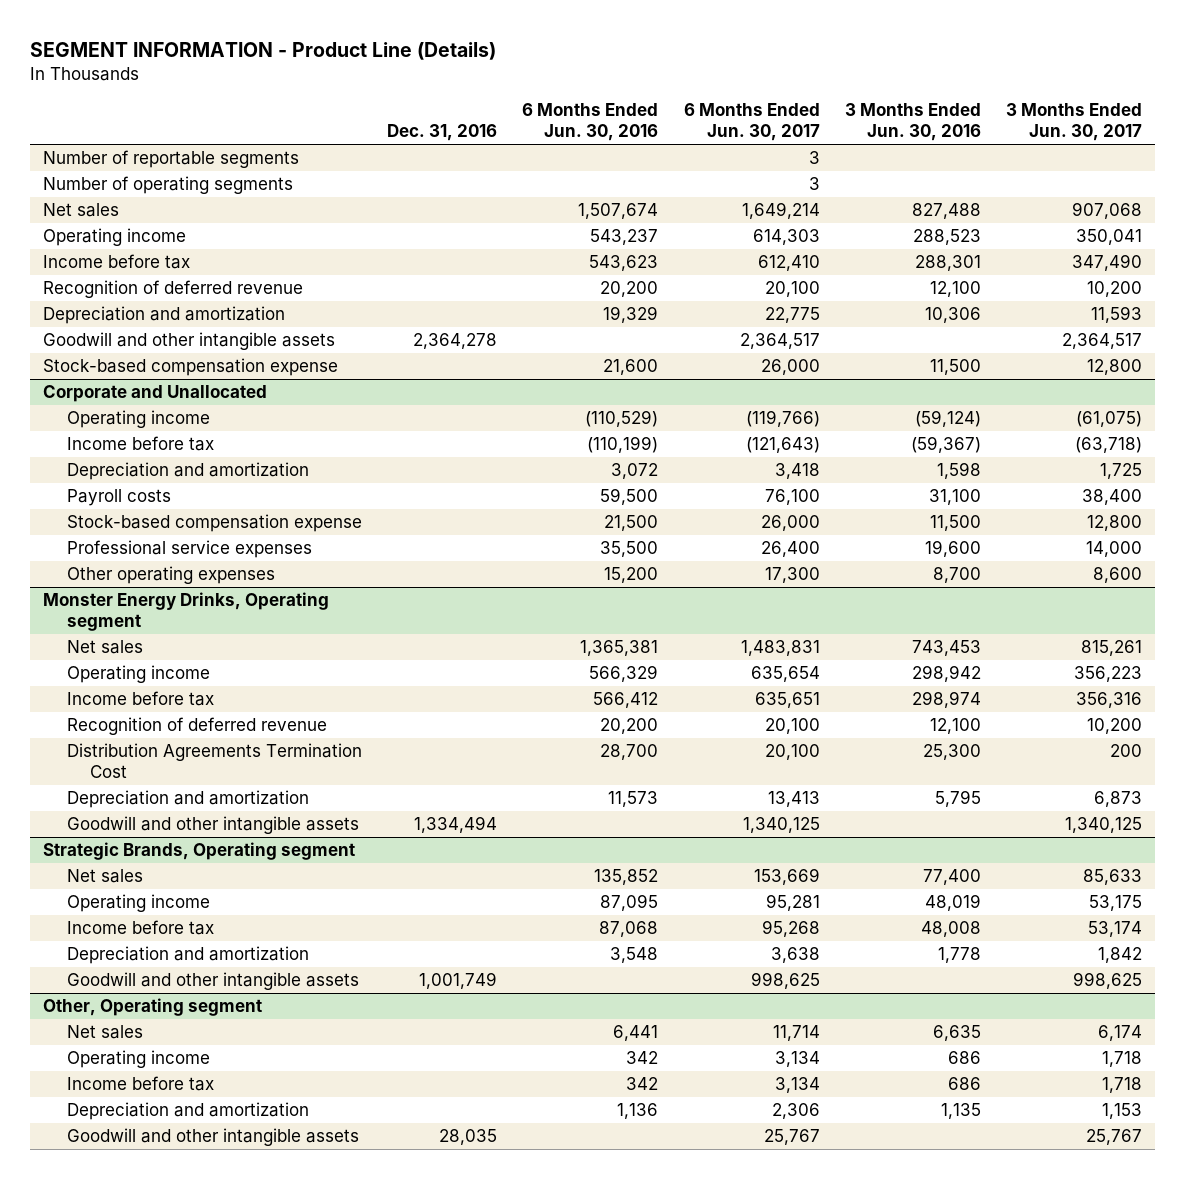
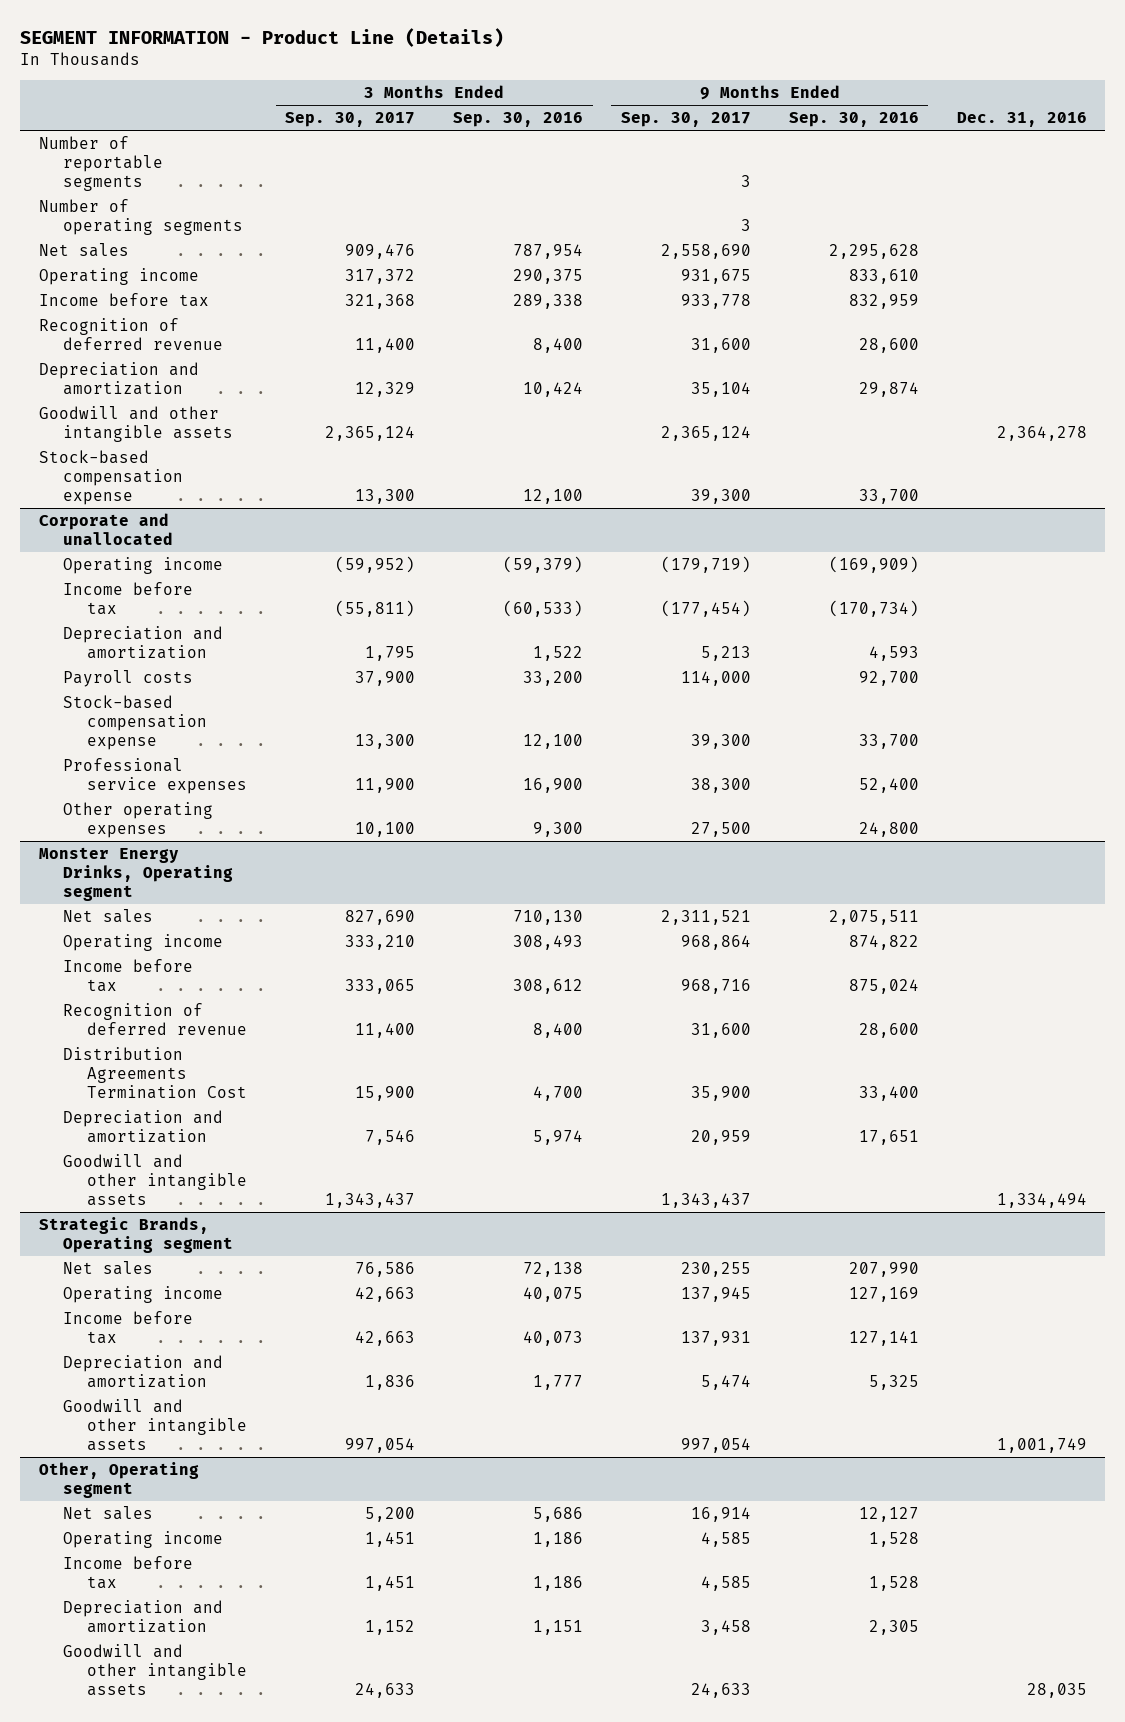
- | Dec. 31, 2016 | 6 Months Ended Jun. 30, 2016 | 6 Months Ended Jun. 30, 2017 | 3 Months Ended Jun. 30, 2016 | 3 Months Ended Jun. 30, 2017
+ | 3 Months Ended Sep. 30, 2017 | 3 Months Ended Sep. 30, 2016 | 9 Months Ended Sep. 30, 2017 | 9 Months Ended Sep. 30, 2016 | Dec. 31, 2016
- Corporate and Unallocated
+ Corporate and unallocated

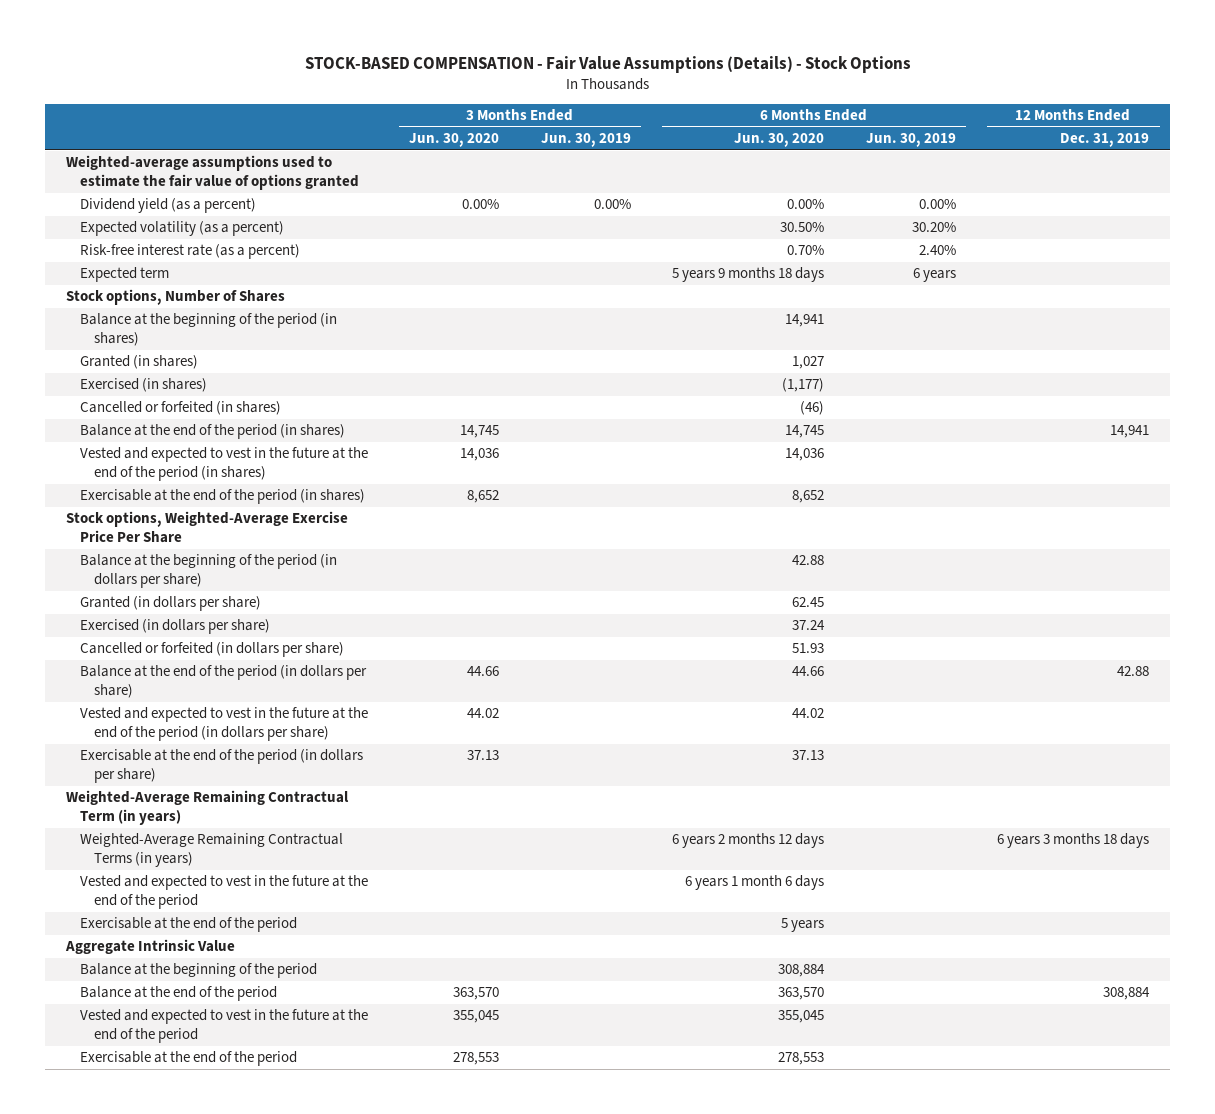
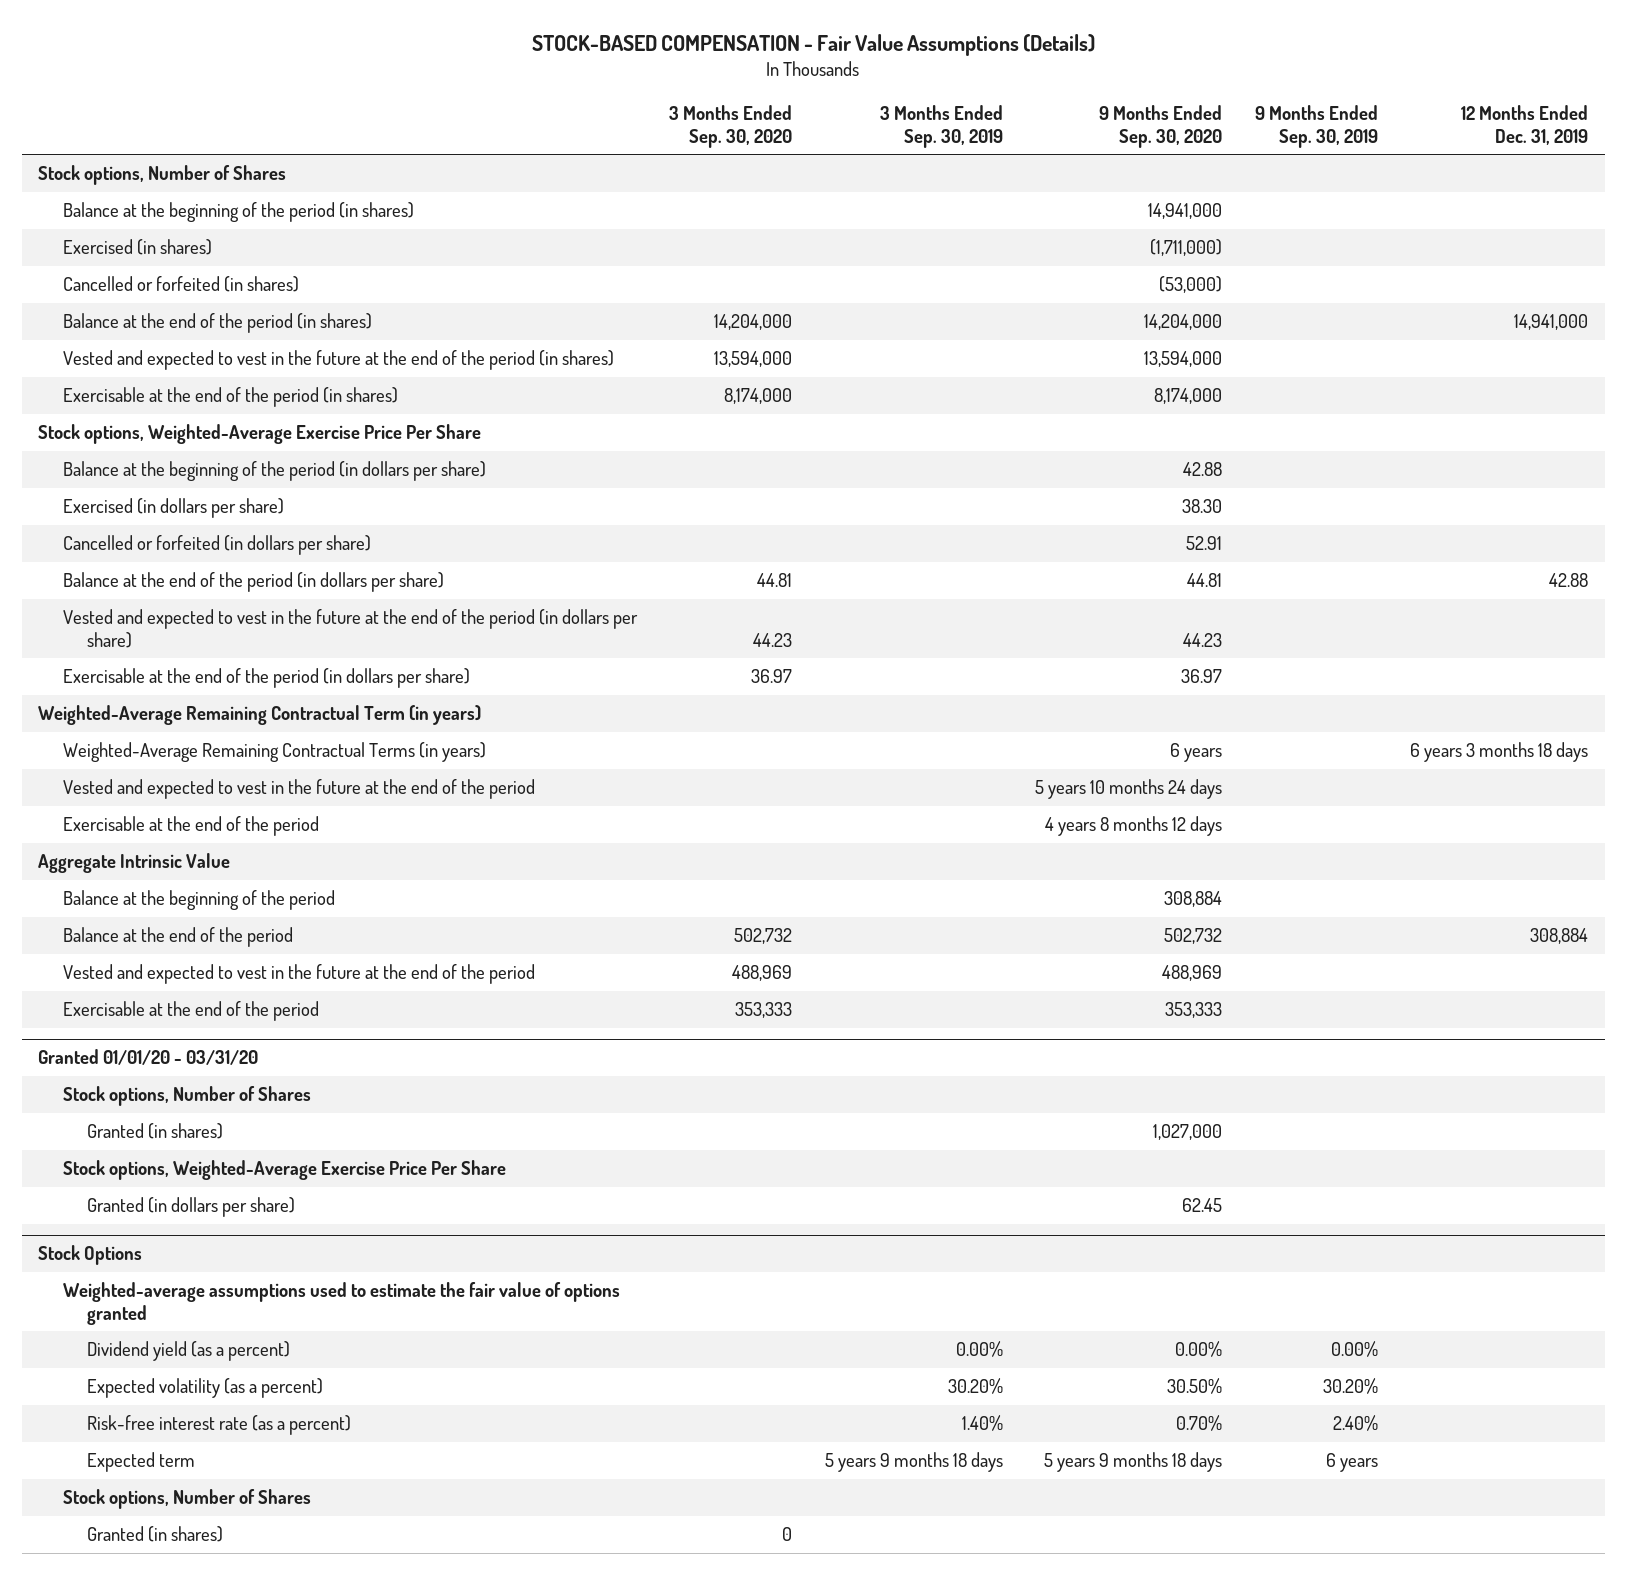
- STOCK-BASED COMPENSATION - Fair Value Assumptions (Details) - Stock Options
+ STOCK-BASED COMPENSATION - Fair Value Assumptions (Details)
- | 3 Months Ended Jun. 30, 2020 | 3 Months Ended Jun. 30, 2019 | 6 Months Ended Jun. 30, 2020 | 6 Months Ended Jun. 30, 2019 | 12 Months Ended Dec. 31, 2019
+ | 3 Months Ended Sep. 30, 2020 | 3 Months Ended Sep. 30, 2019 | 9 Months Ended Sep. 30, 2020 | 9 Months Ended Sep. 30, 2019 | 12 Months Ended Dec. 31, 2019
- Weighted-average assumptions used to estimate the fair value of options granted
- Dividend yield (as a percent) | 0.00% | 0.00% | 0.00% | 0.00% |
- Expected volatility (as a percent) | | | 30.50% | 30.20% |
- Risk-free interest rate (as a percent) | | | 0.70% | 2.40% |
- Expected term | | | 5 years 9 months 18 days | 6 years |
- Granted (in shares) | | | 1,027 | |
- Balance at the end of the period (in shares) | 14,745 | | 14,745 | | 14,941
+ Balance at the end of the period (in shares) | 14,204,000 | | 14,204,000 | | 14,941,000
- Granted (in dollars per share) | | | 62.45 | |
+ Granted 01/01/20 - 03/31/20
+ Stock options, Number of Shares
+ Granted (in shares) | | | 1,027,000 | |
+ Stock options, Weighted-Average Exercise Price Per Share
+ Granted (in dollars per share) | | | 62.45 | |
+ Stock Options
+ Weighted-average assumptions used to estimate the fair value of options granted
+ Dividend yield (as a percent) | | 0.00% | 0.00% | 0.00% |
+ Expected volatility (as a percent) | | 30.20% | 30.50% | 30.20% |
+ Risk-free interest rate (as a percent) | | 1.40% | 0.70% | 2.40% |
+ Expected term | | 5 years 9 months 18 days | 5 years 9 months 18 days | 6 years |
+ Stock options, Number of Shares
+ Granted (in shares) | 0 | | | |

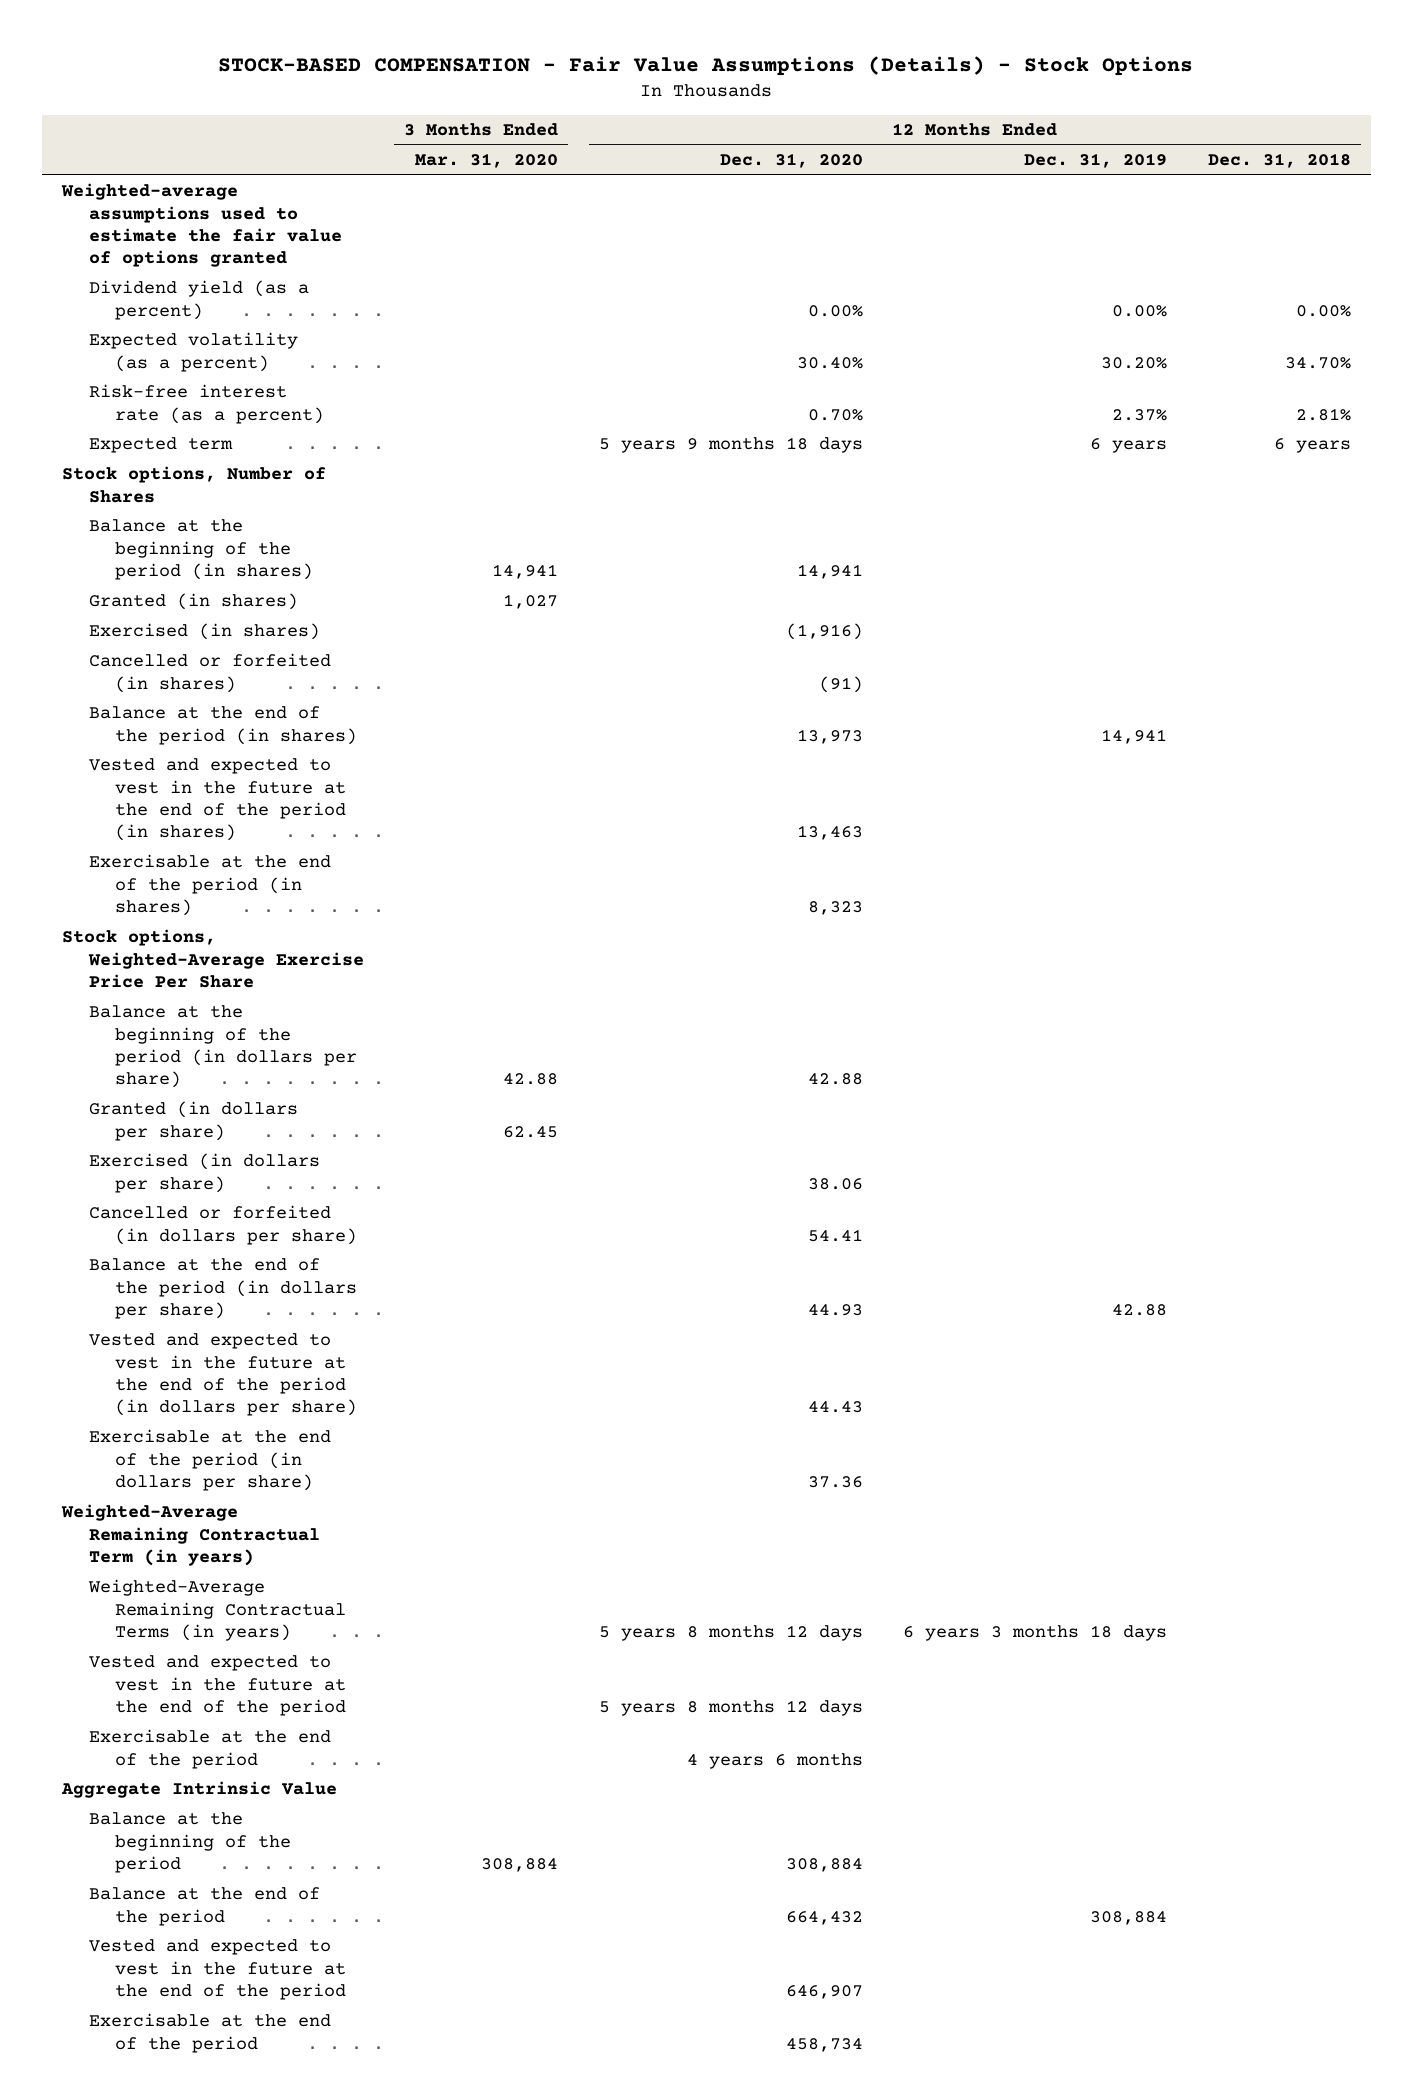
- STOCK-BASED COMPENSATION - Fair Value Assumptions (Details)
+ STOCK-BASED COMPENSATION - Fair Value Assumptions (Details) - Stock Options
- | 3 Months Ended Sep. 30, 2020 | 3 Months Ended Sep. 30, 2019 | 9 Months Ended Sep. 30, 2020 | 9 Months Ended Sep. 30, 2019 | 12 Months Ended Dec. 31, 2019
+ | 3 Months Ended Mar. 31, 2020 | 12 Months Ended Dec. 31, 2020 | 12 Months Ended Dec. 31, 2019 | 12 Months Ended Dec. 31, 2018
+ Weighted-average assumptions used to estimate the fair value of options granted
+ Dividend yield (as a percent) | | 0.00% | 0.00% | 0.00%
+ Expected volatility (as a percent) | | 30.40% | 30.20% | 34.70%
+ Risk-free interest rate (as a percent) | | 0.70% | 2.37% | 2.81%
+ Expected term | | 5 years 9 months 18 days | 6 years | 6 years
+ Granted (in shares) | 1,027 | | |
- Balance at the end of the period (in shares) | 14,204,000 | | 14,204,000 | | 14,941,000
+ Balance at the end of the period (in shares) | | 13,973 | 14,941 |
+ Granted (in dollars per share) | 62.45 | | |
- Granted 01/01/20 - 03/31/20
- Stock options, Number of Shares
- Granted (in shares) | | | 1,027,000 | |
- Stock options, Weighted-Average Exercise Price Per Share
- Granted (in dollars per share) | | | 62.45 | |
- Stock Options
- Weighted-average assumptions used to estimate the fair value of options granted
- Dividend yield (as a percent) | | 0.00% | 0.00% | 0.00% |
- Expected volatility (as a percent) | | 30.20% | 30.50% | 30.20% |
- Risk-free interest rate (as a percent) | | 1.40% | 0.70% | 2.40% |
- Expected term | | 5 years 9 months 18 days | 5 years 9 months 18 days | 6 years |
- Stock options, Number of Shares
- Granted (in shares) | 0 | | | |

